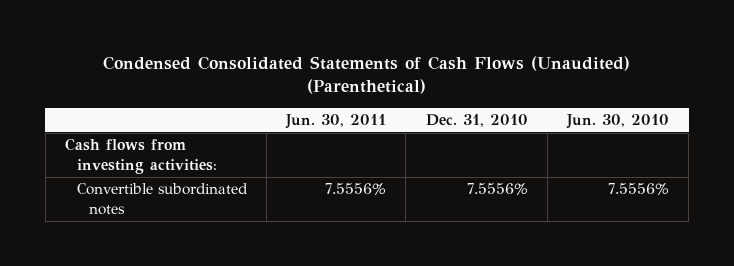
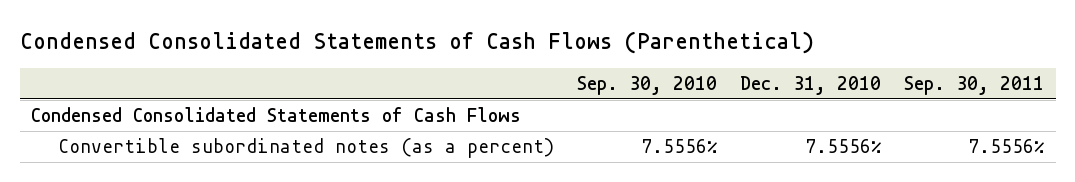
- Condensed Consolidated Statements of Cash Flows (Unaudited) (Parenthetical)
+ Condensed Consolidated Statements of Cash Flows (Parenthetical)
- | Jun. 30, 2011 | Dec. 31, 2010 | Jun. 30, 2010
+ | Sep. 30, 2010 | Dec. 31, 2010 | Sep. 30, 2011
- Cash flows from investing activities:
- Convertible subordinated notes | 7.5556% | 7.5556% | 7.5556%
+ Condensed Consolidated Statements of Cash Flows
+ Convertible subordinated notes (as a percent) | 7.5556% | 7.5556% | 7.5556%

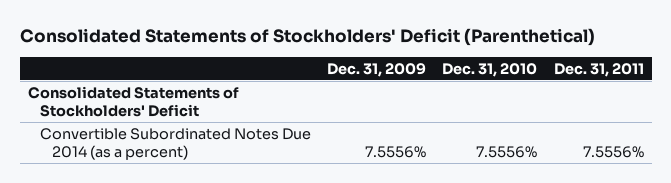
- Condensed Consolidated Statements of Cash Flows (Parenthetical)
+ Consolidated Statements of Stockholders' Deficit (Parenthetical)
- | Sep. 30, 2010 | Dec. 31, 2010 | Sep. 30, 2011
+ | Dec. 31, 2009 | Dec. 31, 2010 | Dec. 31, 2011
- Condensed Consolidated Statements of Cash Flows
- Convertible subordinated notes (as a percent) | 7.5556% | 7.5556% | 7.5556%
+ Consolidated Statements of Stockholders' Deficit
+ Convertible Subordinated Notes Due 2014 (as a percent) | 7.5556% | 7.5556% | 7.5556%

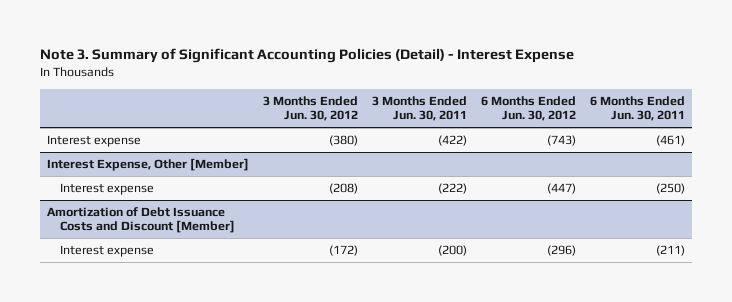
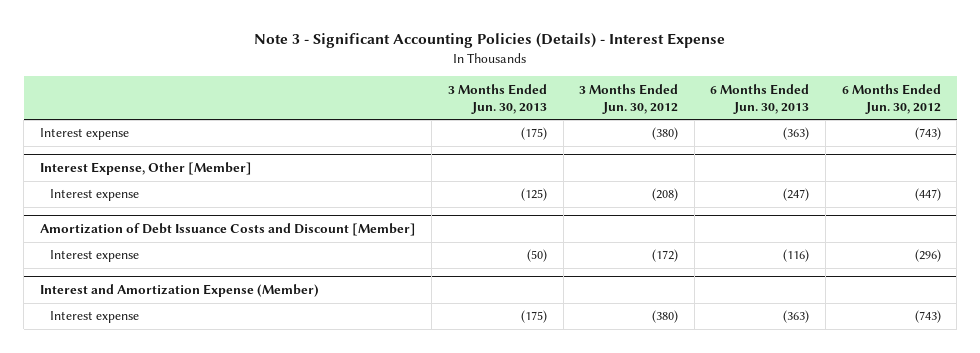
- Note 3. Summary of Significant Accounting Policies (Detail) - Interest Expense
+ Note 3 - Significant Accounting Policies (Details) - Interest Expense
- | 3 Months Ended Jun. 30, 2012 | 3 Months Ended Jun. 30, 2011 | 6 Months Ended Jun. 30, 2012 | 6 Months Ended Jun. 30, 2011
+ | 3 Months Ended Jun. 30, 2013 | 3 Months Ended Jun. 30, 2012 | 6 Months Ended Jun. 30, 2013 | 6 Months Ended Jun. 30, 2012
+ Interest and Amortization Expense (Member)
+ Interest expense | (175) | (380) | (363) | (743)

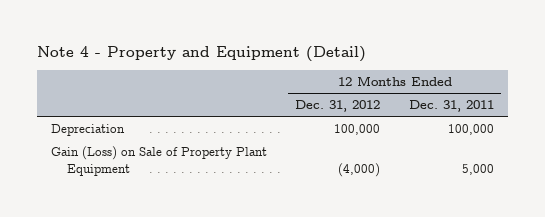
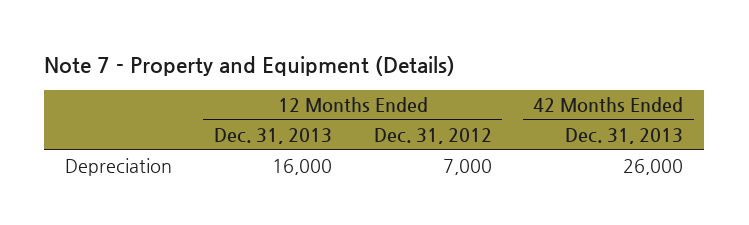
- Note 4 - Property and Equipment (Detail)
+ Note 7 - Property and Equipment (Details)
- | 12 Months Ended Dec. 31, 2012 | 12 Months Ended Dec. 31, 2011
+ | 12 Months Ended Dec. 31, 2013 | 12 Months Ended Dec. 31, 2012 | 42 Months Ended Dec. 31, 2013
- Depreciation | 100,000 | 100,000
- Gain (Loss) on Sale of Property Plant Equipment | (4,000) | 5,000
+ Depreciation | 16,000 | 7,000 | 26,000

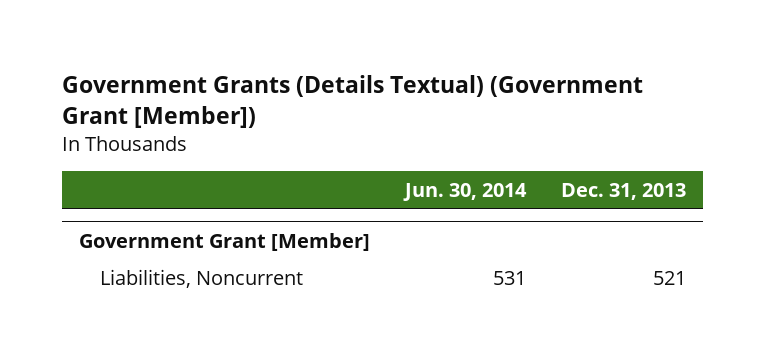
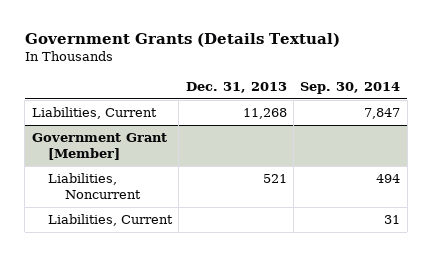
- Government Grants (Details Textual) (Government Grant [Member])
+ Government Grants (Details Textual)
- | Jun. 30, 2014 | Dec. 31, 2013
+ | Dec. 31, 2013 | Sep. 30, 2014
+ Liabilities, Current | 11,268 | 7,847
@ Government Grant [Member]
+ Liabilities, Current | | 31

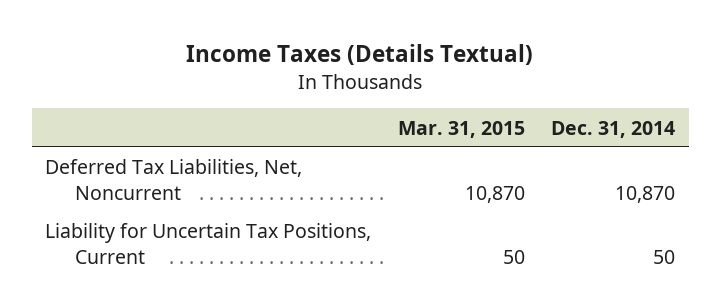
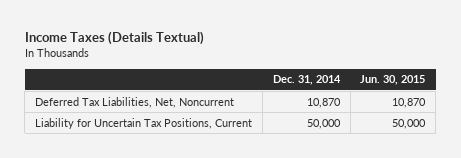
- | Mar. 31, 2015 | Dec. 31, 2014
+ | Dec. 31, 2014 | Jun. 30, 2015
- Liability for Uncertain Tax Positions, Current | 50 | 50
+ Liability for Uncertain Tax Positions, Current | 50,000 | 50,000

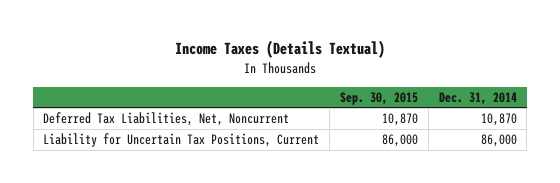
- | Dec. 31, 2014 | Jun. 30, 2015
+ | Sep. 30, 2015 | Dec. 31, 2014
- Liability for Uncertain Tax Positions, Current | 50,000 | 50,000
+ Liability for Uncertain Tax Positions, Current | 86,000 | 86,000

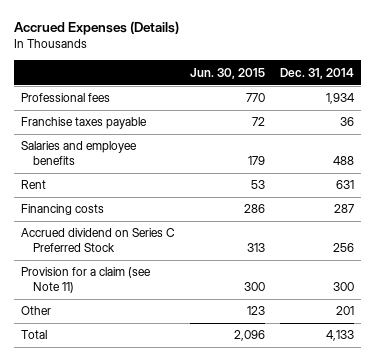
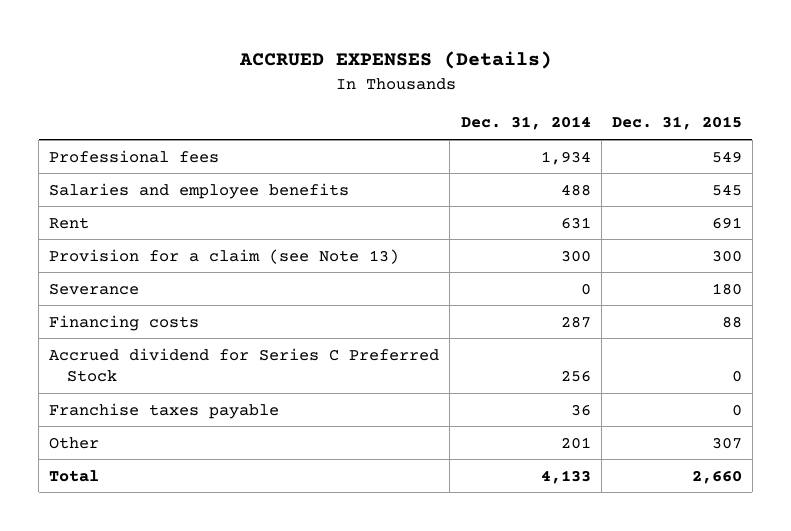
- Accrued Expenses (Details)
+ ACCRUED EXPENSES (Details)
- | Jun. 30, 2015 | Dec. 31, 2014
+ | Dec. 31, 2014 | Dec. 31, 2015
+ Provision for a claim (see Note 13) | 300 | 300
+ Severance | 0 | 180
- Accrued dividend on Series C Preferred Stock | 313 | 256
- Provision for a claim (see Note 11) | 300 | 300
+ Accrued dividend for Series C Preferred Stock | 256 | 0
moved down: Franchise taxes payable | 36 | 0

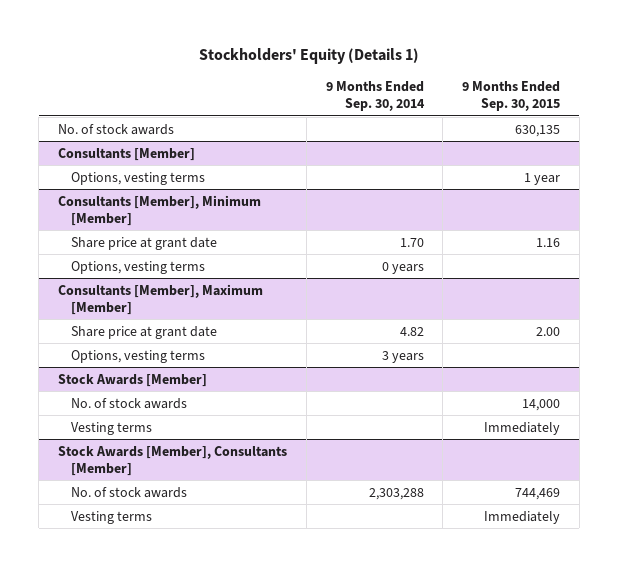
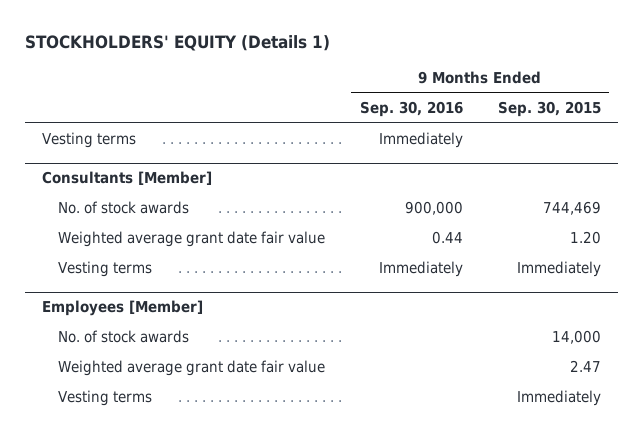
- Stockholders' Equity (Details 1)
+ STOCKHOLDERS' EQUITY (Details 1)
- | 9 Months Ended Sep. 30, 2014 | 9 Months Ended Sep. 30, 2015
+ | 9 Months Ended Sep. 30, 2016 | 9 Months Ended Sep. 30, 2015
- No. of stock awards | | 630,135
+ Vesting terms | Immediately |
@ Consultants [Member]
- Options, vesting terms | | 1 year
- Consultants [Member], Minimum [Member]
- Share price at grant date | 1.70 | 1.16
- Options, vesting terms | 0 years |
- Consultants [Member], Maximum [Member]
- Share price at grant date | 4.82 | 2.00
- Options, vesting terms | 3 years |
- Stock Awards [Member]
- No. of stock awards | | 14,000
- Vesting terms | | Immediately
- Stock Awards [Member], Consultants [Member]
@ Consultants [Member]
+ Weighted average grant date fair value | 0.44 | 1.20
+ Employees [Member]
+ No. of stock awards | | 14,000
+ Weighted average grant date fair value | | 2.47
+ Vesting terms | | Immediately

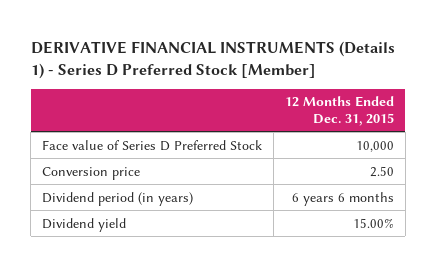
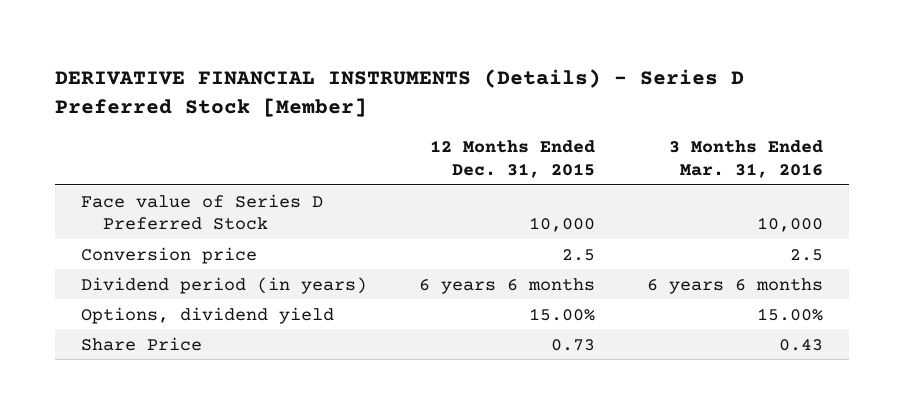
- DERIVATIVE FINANCIAL INSTRUMENTS (Details 1) - Series D Preferred Stock [Member]
+ DERIVATIVE FINANCIAL INSTRUMENTS (Details) - Series D Preferred Stock [Member]
- | 12 Months Ended Dec. 31, 2015
+ | 12 Months Ended Dec. 31, 2015 | 3 Months Ended Mar. 31, 2016
- Conversion price | 2.50
+ Conversion price | 2.5 | 2.5
- Dividend yield | 15.00%
+ Options, dividend yield | 15.00% | 15.00%
+ Share Price | 0.73 | 0.43

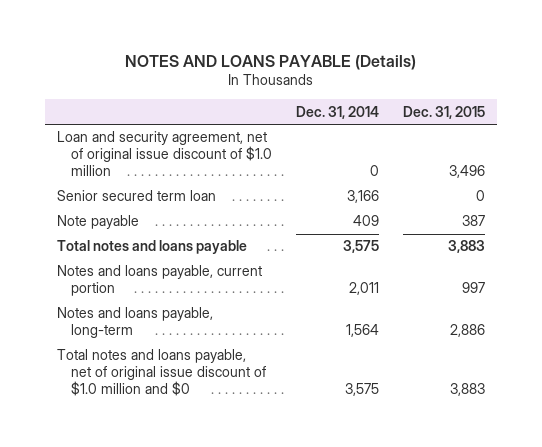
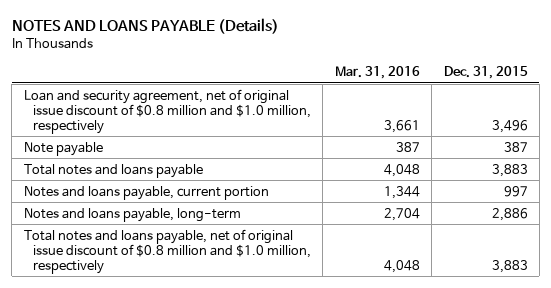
- | Dec. 31, 2014 | Dec. 31, 2015
+ | Mar. 31, 2016 | Dec. 31, 2015
- Loan and security agreement, net of original issue discount of $1.0 million | 0 | 3,496
- Senior secured term loan | 3,166 | 0
+ Loan and security agreement, net of original issue discount of $0.8 million and $1.0 million, respectively | 3,661 | 3,496
- Total notes and loans payable, net of original issue discount of $1.0 million and $0 | 3,575 | 3,883
+ Total notes and loans payable, net of original issue discount of $0.8 million and $1.0 million, respectively | 4,048 | 3,883

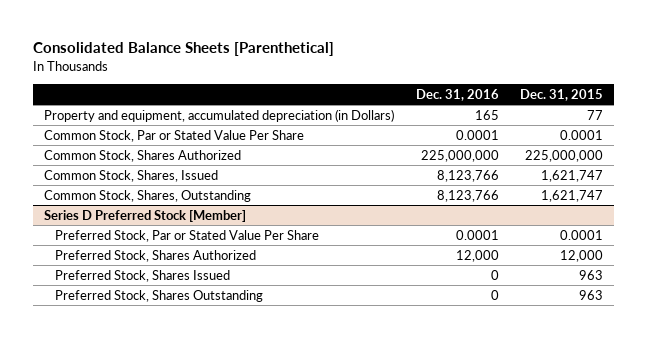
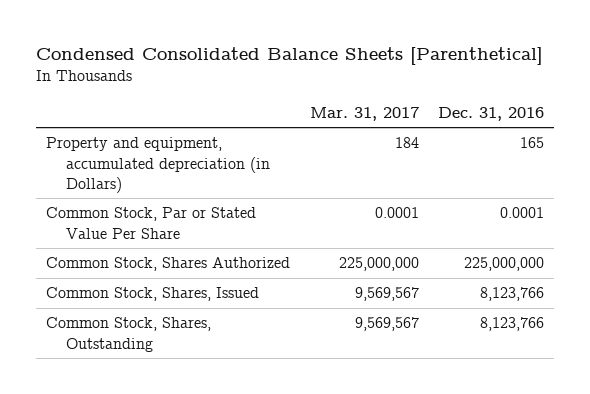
- Consolidated Balance Sheets [Parenthetical]
+ Condensed Consolidated Balance Sheets [Parenthetical]
- | Dec. 31, 2016 | Dec. 31, 2015
+ | Mar. 31, 2017 | Dec. 31, 2016
- Series D Preferred Stock [Member]
- Preferred Stock, Par or Stated Value Per Share | 0.0001 | 0.0001
- Preferred Stock, Shares Authorized | 12,000 | 12,000
- Preferred Stock, Shares Issued | 0 | 963
- Preferred Stock, Shares Outstanding | 0 | 963

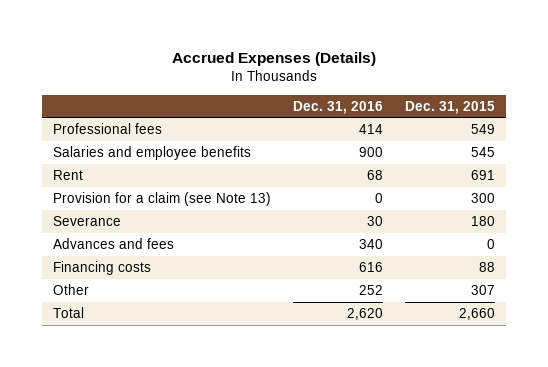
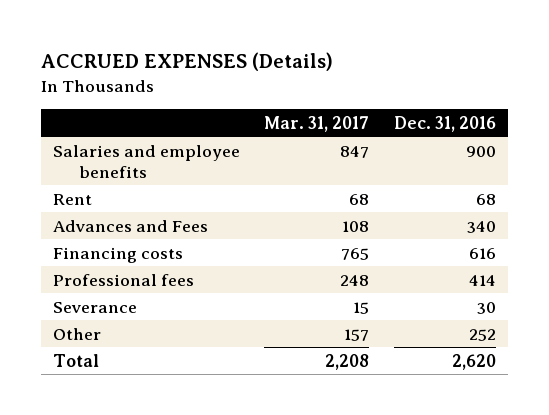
- Accrued Expenses (Details)
+ ACCRUED EXPENSES (Details)
- | Dec. 31, 2016 | Dec. 31, 2015
+ | Mar. 31, 2017 | Dec. 31, 2016
- Provision for a claim (see Note 13) | 0 | 300
- Advances and fees | 340 | 0
+ Advances and Fees | 108 | 340
moved down: Professional fees | 248 | 414
moved down: Severance | 15 | 30

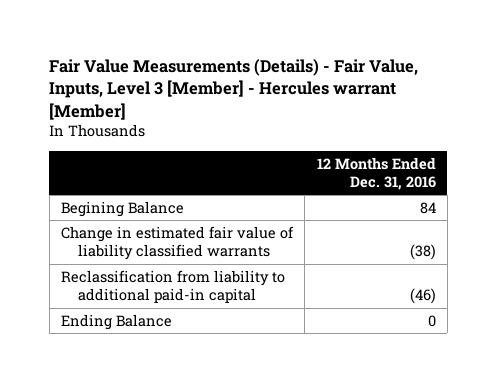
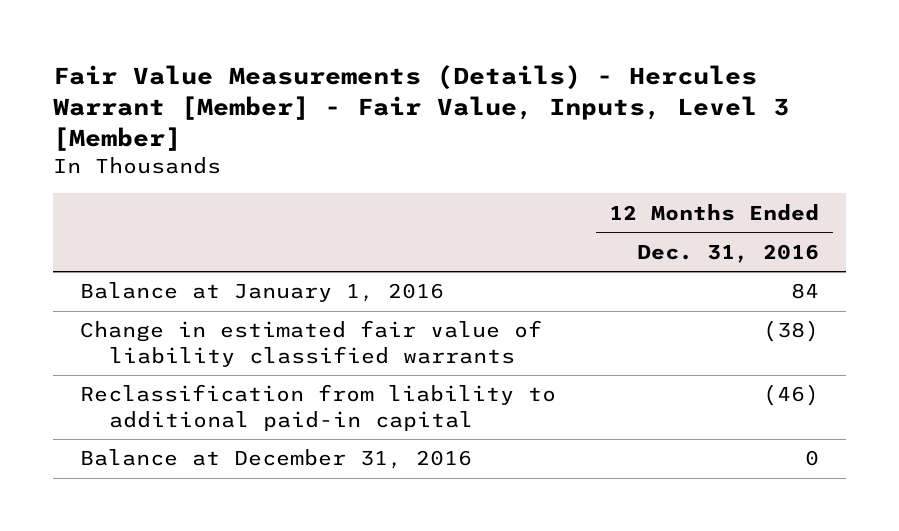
- Fair Value Measurements (Details) - Fair Value, Inputs, Level 3 [Member] - Hercules warrant [Member]
+ Fair Value Measurements (Details) - Hercules Warrant [Member] - Fair Value, Inputs, Level 3 [Member]
- Begining Balance | 84
+ Balance at January 1, 2016 | 84
- Ending Balance | 0
+ Balance at December 31, 2016 | 0

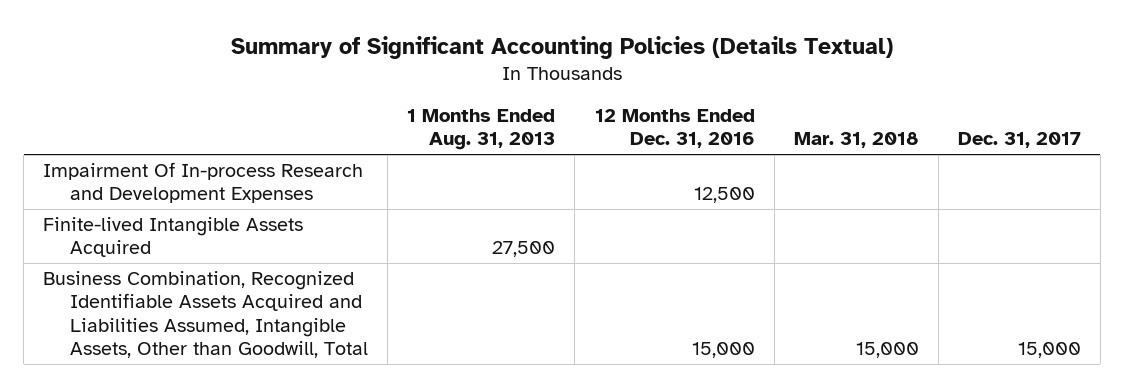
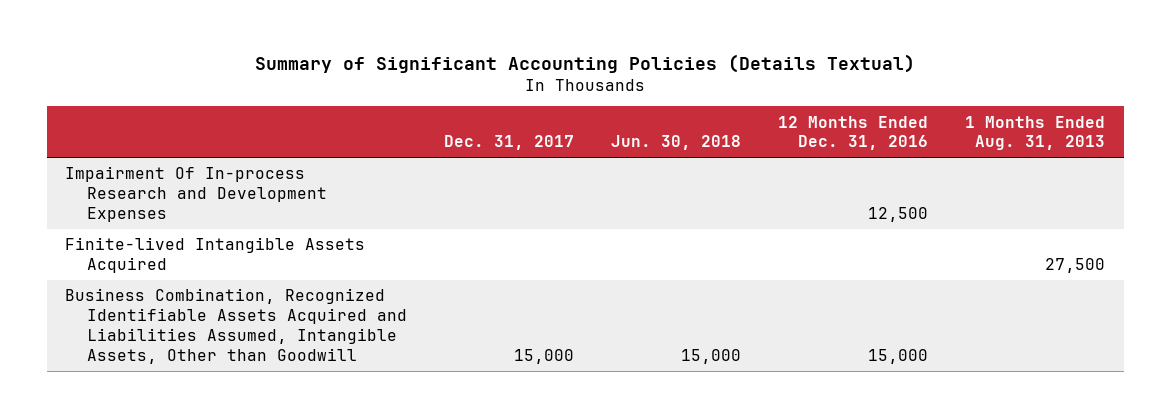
- | 1 Months Ended Aug. 31, 2013 | 12 Months Ended Dec. 31, 2016 | Mar. 31, 2018 | Dec. 31, 2017
+ | Dec. 31, 2017 | Jun. 30, 2018 | 12 Months Ended Dec. 31, 2016 | 1 Months Ended Aug. 31, 2013
- Business Combination, Recognized Identifiable Assets Acquired and Liabilities Assumed, Intangible Assets, Other than Goodwill, Total | | 15,000 | 15,000 | 15,000
+ Business Combination, Recognized Identifiable Assets Acquired and Liabilities Assumed, Intangible Assets, Other than Goodwill | 15,000 | 15,000 | 15,000 |

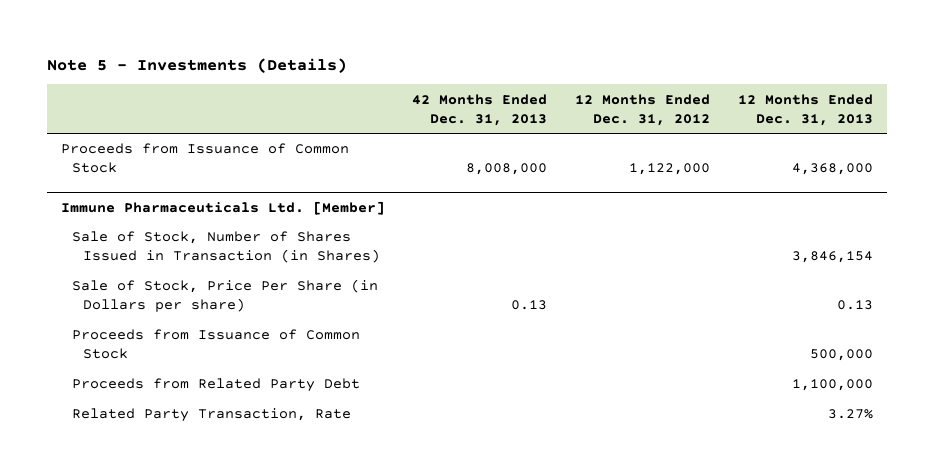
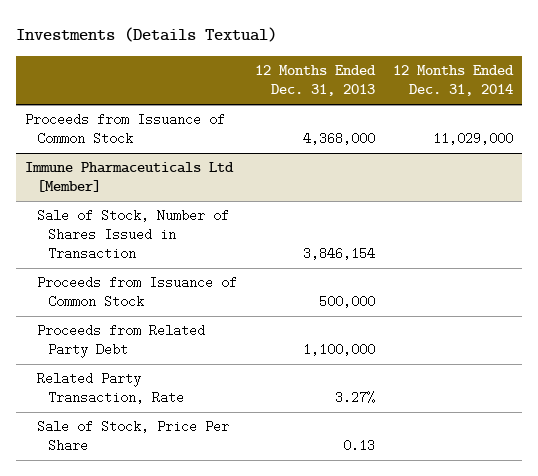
- Note 5 - Investments (Details)
+ Investments (Details Textual)
- | 42 Months Ended Dec. 31, 2013 | 12 Months Ended Dec. 31, 2012 | 12 Months Ended Dec. 31, 2013
+ | 12 Months Ended Dec. 31, 2013 | 12 Months Ended Dec. 31, 2014
- Immune Pharmaceuticals Ltd. [Member]
- Sale of Stock, Number of Shares Issued in Transaction (in Shares) | | | 3,846,154
- Sale of Stock, Price Per Share (in Dollars per share) | 0.13 | | 0.13
+ Immune Pharmaceuticals Ltd [Member]
+ Sale of Stock, Number of Shares Issued in Transaction | 3,846,154 |
+ Sale of Stock, Price Per Share | 0.13 |

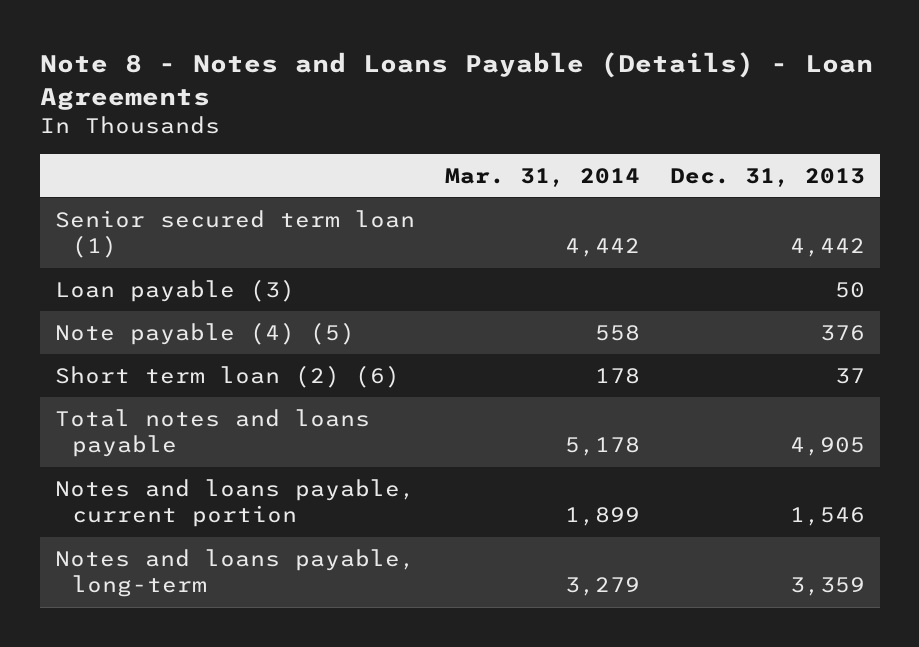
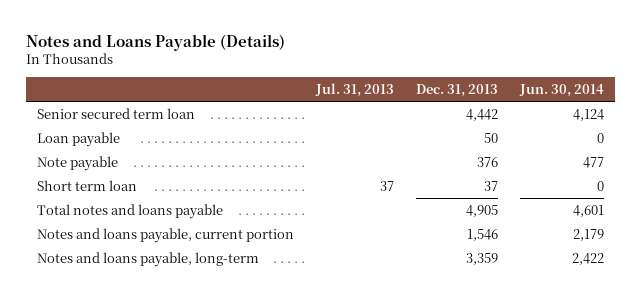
- Note 8 - Notes and Loans Payable (Details) - Loan Agreements
+ Notes and Loans Payable (Details)
- | Mar. 31, 2014 | Dec. 31, 2013
+ | Jul. 31, 2013 | Dec. 31, 2013 | Jun. 30, 2014
- Senior secured term loan (1) | 4,442 | 4,442
- Loan payable (3) | | 50
- Note payable (4) (5) | 558 | 376
- Short term loan (2) (6) | 178 | 37
+ Senior secured term loan | | 4,442 | 4,124
+ Loan payable | | 50 | 0
+ Note payable | | 376 | 477
+ Short term loan | 37 | 37 | 0

